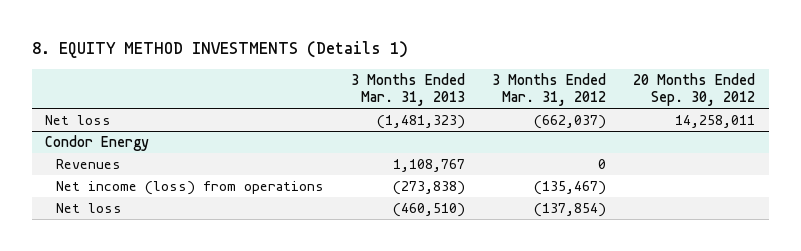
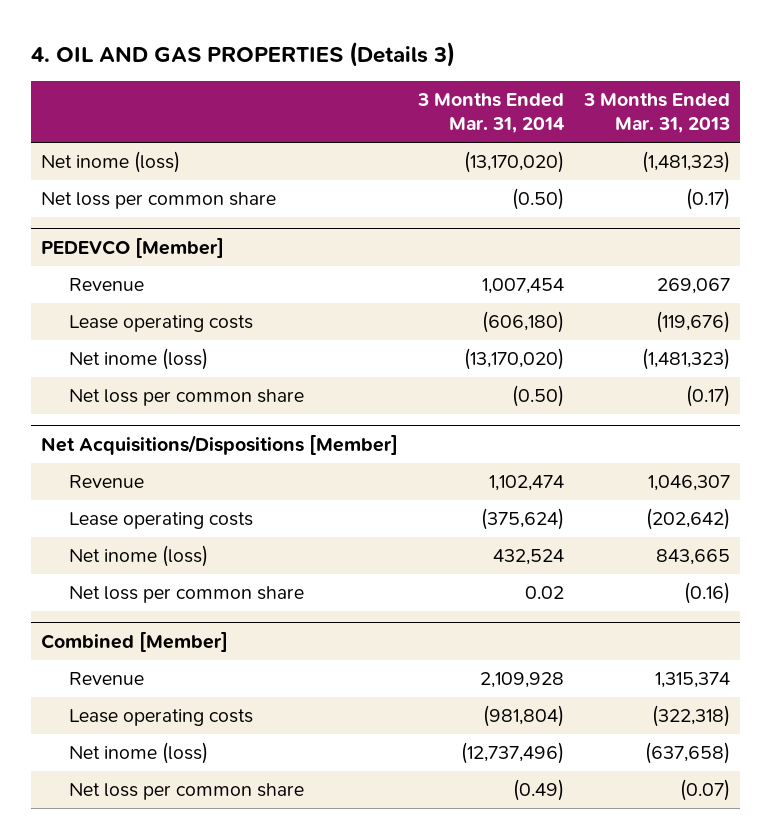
- 8. EQUITY METHOD INVESTMENTS (Details 1)
+ 4. OIL AND GAS PROPERTIES (Details 3)
- | 3 Months Ended Mar. 31, 2013 | 3 Months Ended Mar. 31, 2012 | 20 Months Ended Sep. 30, 2012
+ | 3 Months Ended Mar. 31, 2014 | 3 Months Ended Mar. 31, 2013
- Net loss | (1,481,323) | (662,037) | 14,258,011
- Condor Energy
- Revenues | 1,108,767 | 0 |
- Net income (loss) from operations | (273,838) | (135,467) |
- Net loss | (460,510) | (137,854) |
+ Net inome (loss) | (13,170,020) | (1,481,323)
+ Net loss per common share | (0.50) | (0.17)
+ PEDEVCO [Member]
+ Revenue | 1,007,454 | 269,067
+ Lease operating costs | (606,180) | (119,676)
+ Net inome (loss) | (13,170,020) | (1,481,323)
+ Net loss per common share | (0.50) | (0.17)
+ Net Acquisitions/Dispositions [Member]
+ Revenue | 1,102,474 | 1,046,307
+ Lease operating costs | (375,624) | (202,642)
+ Net inome (loss) | 432,524 | 843,665
+ Net loss per common share | 0.02 | (0.16)
+ Combined [Member]
+ Revenue | 2,109,928 | 1,315,374
+ Lease operating costs | (981,804) | (322,318)
+ Net inome (loss) | (12,737,496) | (637,658)
+ Net loss per common share | (0.49) | (0.07)

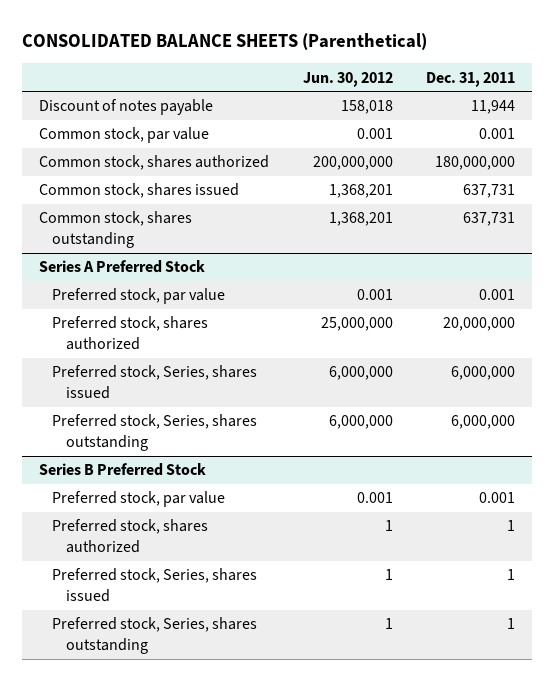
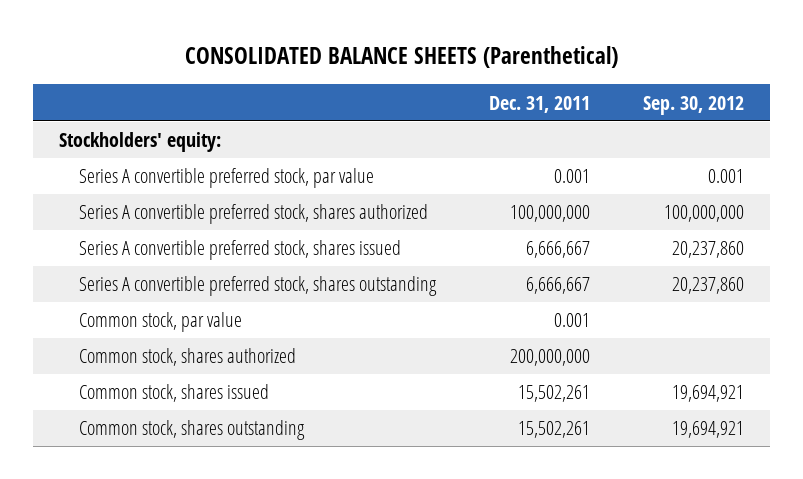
- | Jun. 30, 2012 | Dec. 31, 2011
+ | Dec. 31, 2011 | Sep. 30, 2012
- Discount of notes payable | 158,018 | 11,944
+ Stockholders' equity:
+ Series A convertible preferred stock, par value | 0.001 | 0.001
+ Series A convertible preferred stock, shares authorized | 100,000,000 | 100,000,000
+ Series A convertible preferred stock, shares issued | 6,666,667 | 20,237,860
+ Series A convertible preferred stock, shares outstanding | 6,666,667 | 20,237,860
- Common stock, shares authorized | 200,000,000 | 180,000,000
- Common stock, shares issued | 1,368,201 | 637,731
- Common stock, shares outstanding | 1,368,201 | 637,731
- Series A Preferred Stock
- Preferred stock, par value | 0.001 | 0.001
- Preferred stock, shares authorized | 25,000,000 | 20,000,000
- Preferred stock, Series, shares issued | 6,000,000 | 6,000,000
- Preferred stock, Series, shares outstanding | 6,000,000 | 6,000,000
- Series B Preferred Stock
- Preferred stock, par value | 0.001 | 0.001
- Preferred stock, shares authorized | 1 | 1
- Preferred stock, Series, shares issued | 1 | 1
- Preferred stock, Series, shares outstanding | 1 | 1
+ Common stock, shares authorized | 200,000,000 |
+ Common stock, shares issued | 15,502,261 | 19,694,921
+ Common stock, shares outstanding | 15,502,261 | 19,694,921

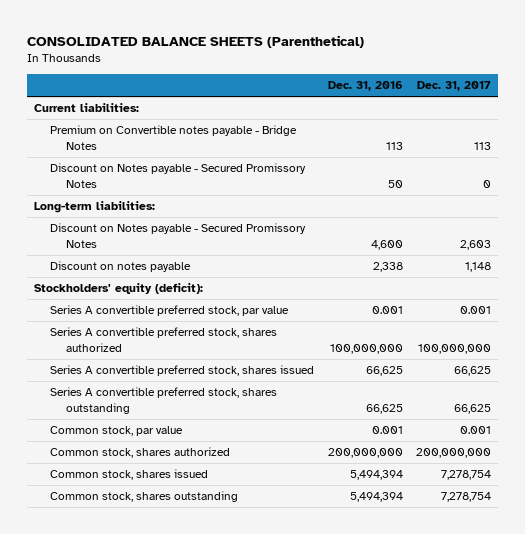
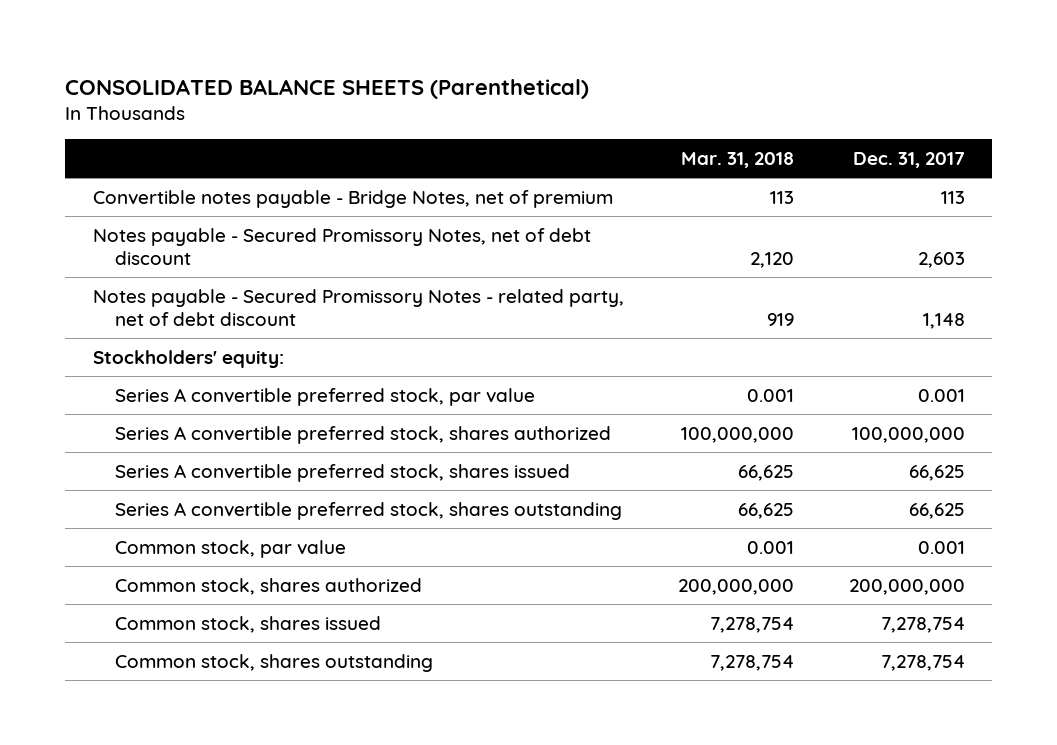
- | Dec. 31, 2016 | Dec. 31, 2017
+ | Mar. 31, 2018 | Dec. 31, 2017
- Current liabilities:
- Premium on Convertible notes payable - Bridge Notes | 113 | 113
- Discount on Notes payable - Secured Promissory Notes | 50 | 0
- Long-term liabilities:
- Discount on Notes payable - Secured Promissory Notes | 4,600 | 2,603
- Discount on notes payable | 2,338 | 1,148
- Stockholders' equity (deficit):
+ Convertible notes payable - Bridge Notes, net of premium | 113 | 113
+ Notes payable - Secured Promissory Notes, net of debt discount | 2,120 | 2,603
+ Notes payable - Secured Promissory Notes - related party, net of debt discount | 919 | 1,148
+ Stockholders' equity:

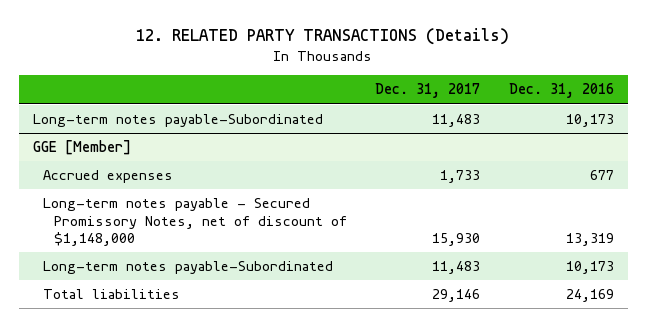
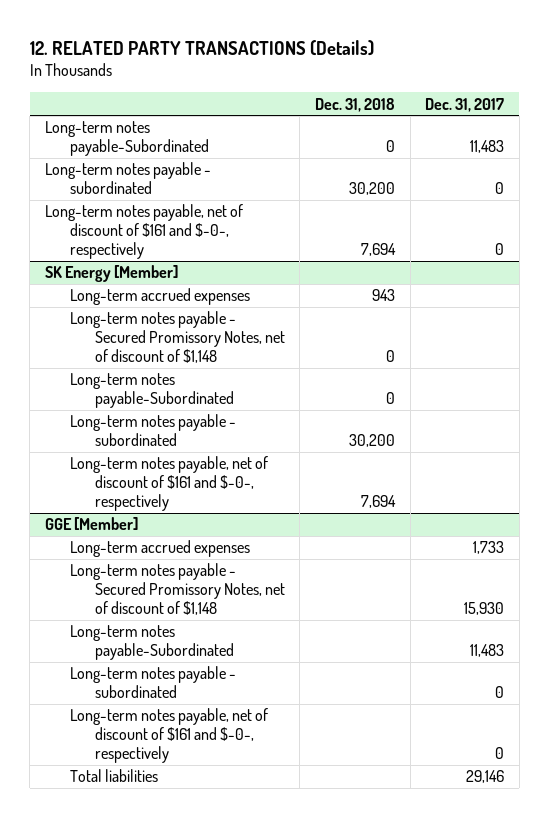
- | Dec. 31, 2017 | Dec. 31, 2016
+ | Dec. 31, 2018 | Dec. 31, 2017
+ Long-term notes payable - subordinated | 30,200 | 0
+ Long-term notes payable, net of discount of $161 and $-0-, respectively | 7,694 | 0
+ SK Energy [Member]
+ Long-term accrued expenses | 943 |
+ Long-term notes payable - Secured Promissory Notes, net of discount of $1,148 | 0 |
+ Long-term notes payable-Subordinated | 0 |
+ Long-term notes payable - subordinated | 30,200 |
+ Long-term notes payable, net of discount of $161 and $-0-, respectively | 7,694 |
@ GGE [Member]
- Accrued expenses | 1,733 | 677
- Long-term notes payable - Secured Promissory Notes, net of discount of $1,148,000 | 15,930 | 13,319
+ Long-term accrued expenses | | 1,733
+ Long-term notes payable - Secured Promissory Notes, net of discount of $1,148 | | 15,930
+ Long-term notes payable - subordinated | | 0
+ Long-term notes payable, net of discount of $161 and $-0-, respectively | | 0

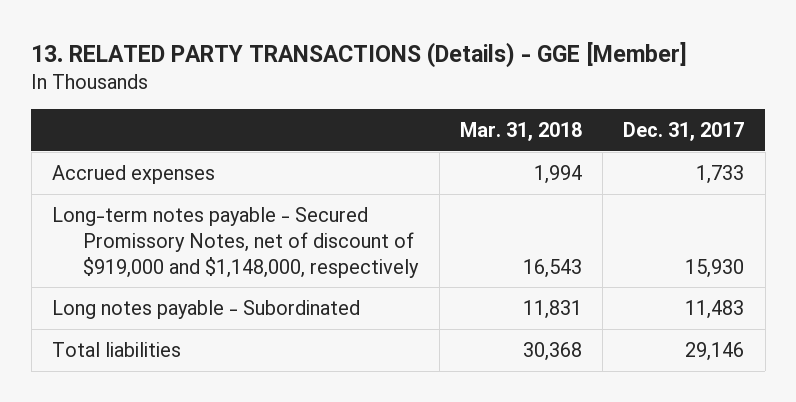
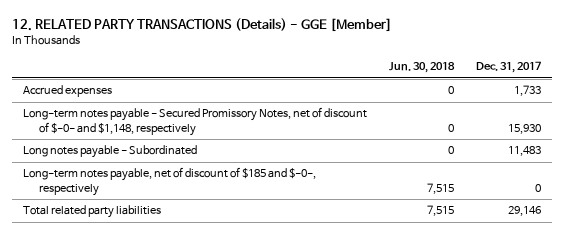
- 13. RELATED PARTY TRANSACTIONS (Details) - GGE [Member]
+ 12. RELATED PARTY TRANSACTIONS (Details) - GGE [Member]
- | Mar. 31, 2018 | Dec. 31, 2017
+ | Jun. 30, 2018 | Dec. 31, 2017
- Long-term notes payable - Secured Promissory Notes, net of discount of $919,000 and $1,148,000, respectively | 16,543 | 15,930
+ Long-term notes payable - Secured Promissory Notes, net of discount of $-0- and $1,148, respectively | 0 | 15,930
- Total liabilities | 30,368 | 29,146
+ Long-term notes payable, net of discount of $185 and $-0-, respectively | 7,515 | 0
+ Total related party liabilities | 7,515 | 29,146

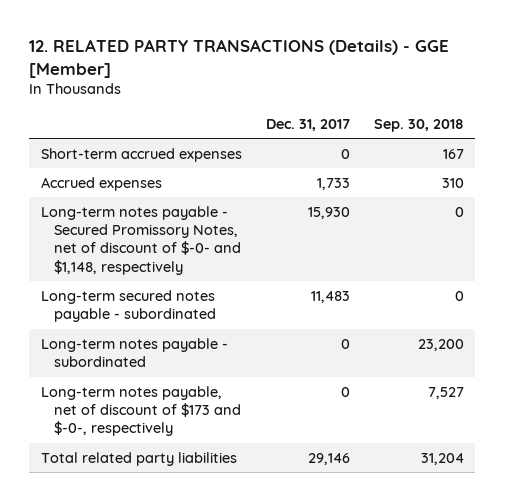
- | Jun. 30, 2018 | Dec. 31, 2017
+ | Dec. 31, 2017 | Sep. 30, 2018
+ Short-term accrued expenses | 0 | 167
- Long notes payable - Subordinated | 0 | 11,483
- Long-term notes payable, net of discount of $185 and $-0-, respectively | 7,515 | 0
+ Long-term secured notes payable - subordinated | 11,483 | 0
+ Long-term notes payable - subordinated | 0 | 23,200
+ Long-term notes payable, net of discount of $173 and $-0-, respectively | 0 | 7,527

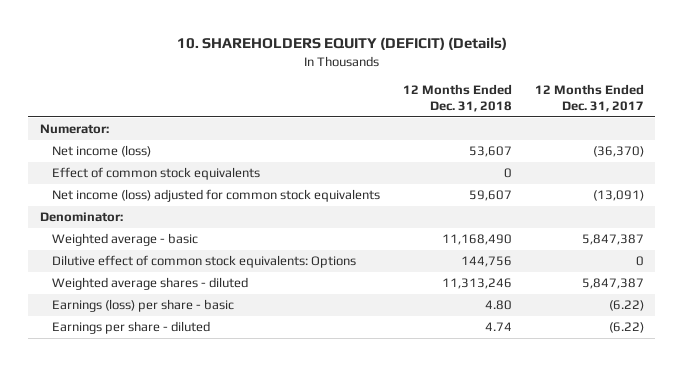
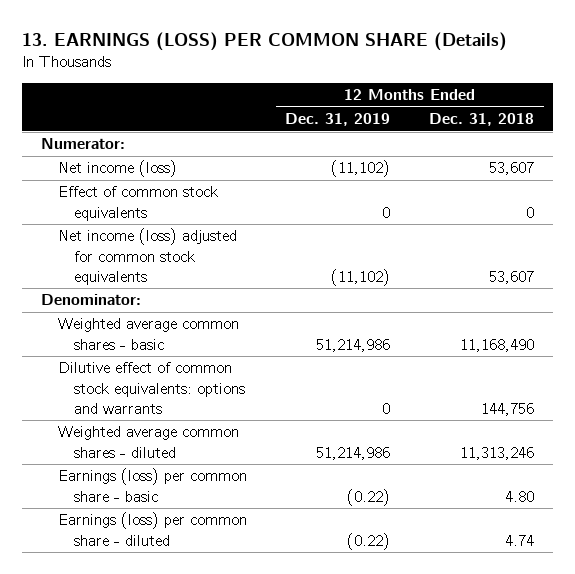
- 10. SHAREHOLDERS EQUITY (DEFICIT) (Details)
+ 13. EARNINGS (LOSS) PER COMMON SHARE (Details)
- | 12 Months Ended Dec. 31, 2018 | 12 Months Ended Dec. 31, 2017
+ | 12 Months Ended Dec. 31, 2019 | 12 Months Ended Dec. 31, 2018
- Net income (loss) adjusted for common stock equivalents | 59,607 | (13,091)
+ Net income (loss) adjusted for common stock equivalents | (11,102) | 53,607
- Weighted average - basic | 11,168,490 | 5,847,387
- Dilutive effect of common stock equivalents: Options | 144,756 | 0
- Weighted average shares - diluted | 11,313,246 | 5,847,387
- Earnings (loss) per share - basic | 4.80 | (6.22)
- Earnings per share - diluted | 4.74 | (6.22)
+ Weighted average common shares - basic | 51,214,986 | 11,168,490
+ Dilutive effect of common stock equivalents: options and warrants | 0 | 144,756
+ Weighted average common shares - diluted | 51,214,986 | 11,313,246
+ Earnings (loss) per common share - basic | (0.22) | 4.80
+ Earnings (loss) per common share - diluted | (0.22) | 4.74

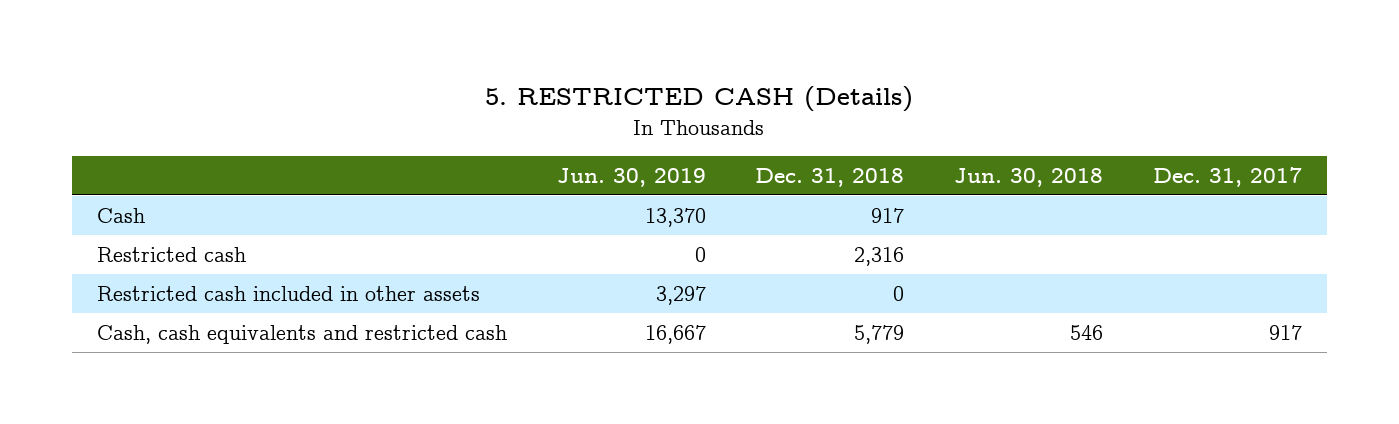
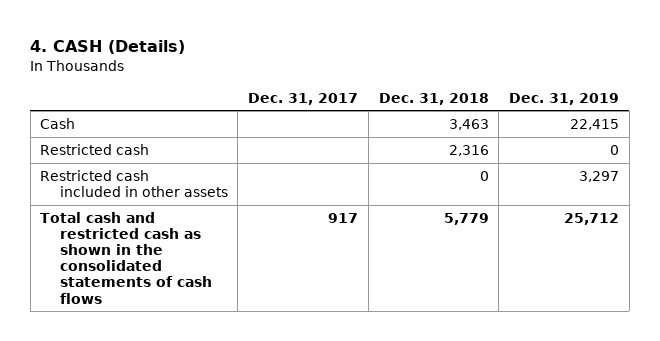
- 5. RESTRICTED CASH (Details)
+ 4. CASH (Details)
- | Jun. 30, 2019 | Dec. 31, 2018 | Jun. 30, 2018 | Dec. 31, 2017
+ | Dec. 31, 2017 | Dec. 31, 2018 | Dec. 31, 2019
- Cash | 13,370 | 917 | |
+ Cash | | 3,463 | 22,415
- Cash, cash equivalents and restricted cash | 16,667 | 5,779 | 546 | 917
+ Total cash and restricted cash as shown in the consolidated statements of cash flows | 917 | 5,779 | 25,712

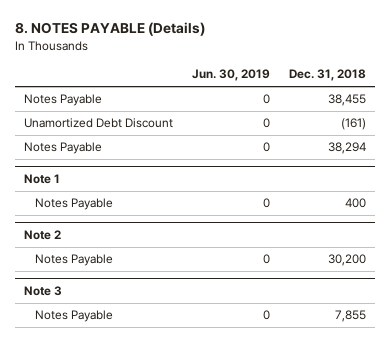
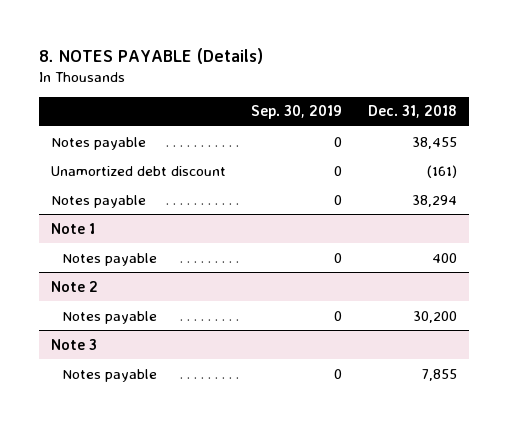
- | Jun. 30, 2019 | Dec. 31, 2018
+ | Sep. 30, 2019 | Dec. 31, 2018
- Notes Payable | 0 | 38,455
- Unamortized Debt Discount | 0 | (161)
- Notes Payable | 0 | 38,294
+ Notes payable | 0 | 38,455
+ Unamortized debt discount | 0 | (161)
+ Notes payable | 0 | 38,294
@ Note 1
- Notes Payable | 0 | 400
+ Notes payable | 0 | 400
@ Note 2
- Notes Payable | 0 | 30,200
+ Notes payable | 0 | 30,200
@ Note 3
- Notes Payable | 0 | 7,855
+ Notes payable | 0 | 7,855

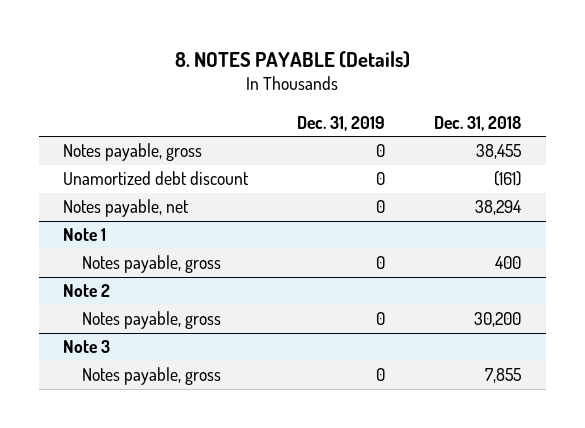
- | Sep. 30, 2019 | Dec. 31, 2018
+ | Dec. 31, 2019 | Dec. 31, 2018
- Notes payable | 0 | 38,455
+ Notes payable, gross | 0 | 38,455
- Notes payable | 0 | 38,294
+ Notes payable, net | 0 | 38,294
@ Note 1
- Notes payable | 0 | 400
+ Notes payable, gross | 0 | 400
@ Note 2
- Notes payable | 0 | 30,200
+ Notes payable, gross | 0 | 30,200
@ Note 3
- Notes payable | 0 | 7,855
+ Notes payable, gross | 0 | 7,855

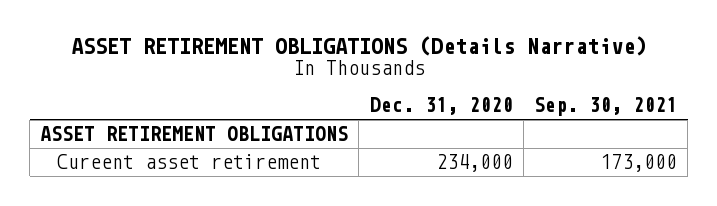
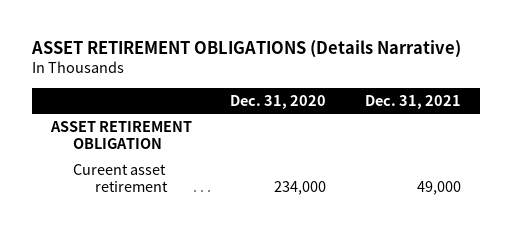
- | Dec. 31, 2020 | Sep. 30, 2021
+ | Dec. 31, 2020 | Dec. 31, 2021
- ASSET RETIREMENT OBLIGATIONS
+ ASSET RETIREMENT OBLIGATION

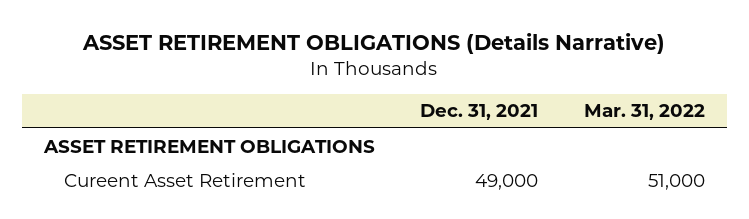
- | Dec. 31, 2020 | Dec. 31, 2021
+ | Dec. 31, 2021 | Mar. 31, 2022
- ASSET RETIREMENT OBLIGATION
- Cureent asset retirement | 234,000 | 49,000
+ ASSET RETIREMENT OBLIGATIONS
+ Cureent Asset Retirement | 49,000 | 51,000

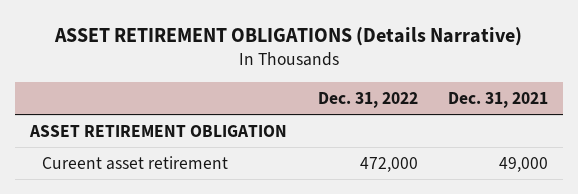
- | Dec. 31, 2021 | Mar. 31, 2022
+ | Dec. 31, 2022 | Dec. 31, 2021
- ASSET RETIREMENT OBLIGATIONS
- Cureent Asset Retirement | 49,000 | 51,000
+ ASSET RETIREMENT OBLIGATION
+ Cureent asset retirement | 472,000 | 49,000

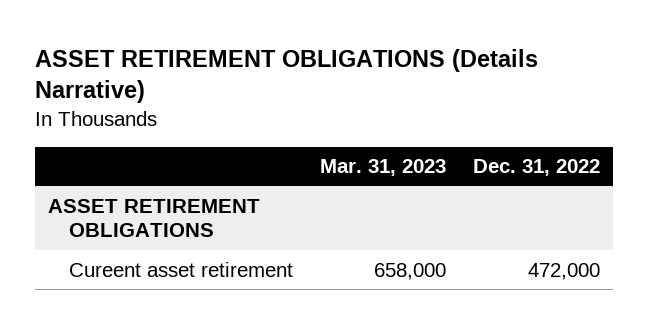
- | Dec. 31, 2022 | Dec. 31, 2021
+ | Mar. 31, 2023 | Dec. 31, 2022
- ASSET RETIREMENT OBLIGATION
+ ASSET RETIREMENT OBLIGATIONS

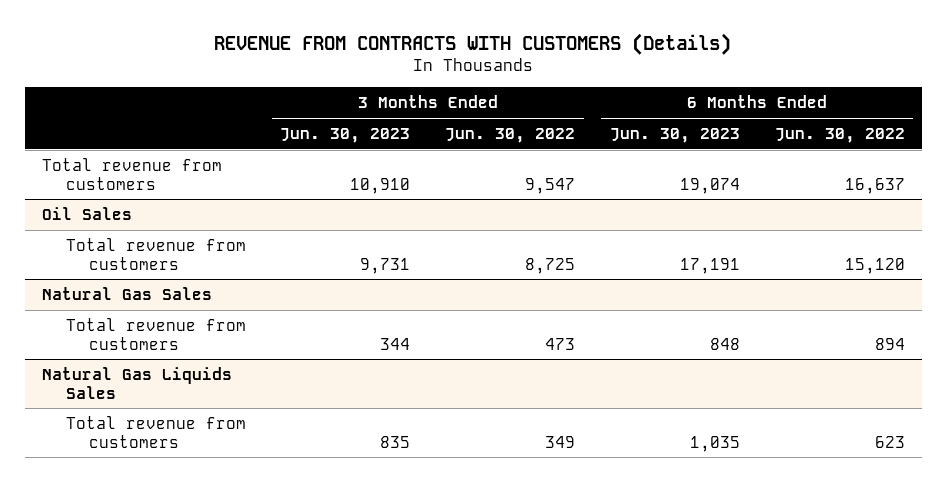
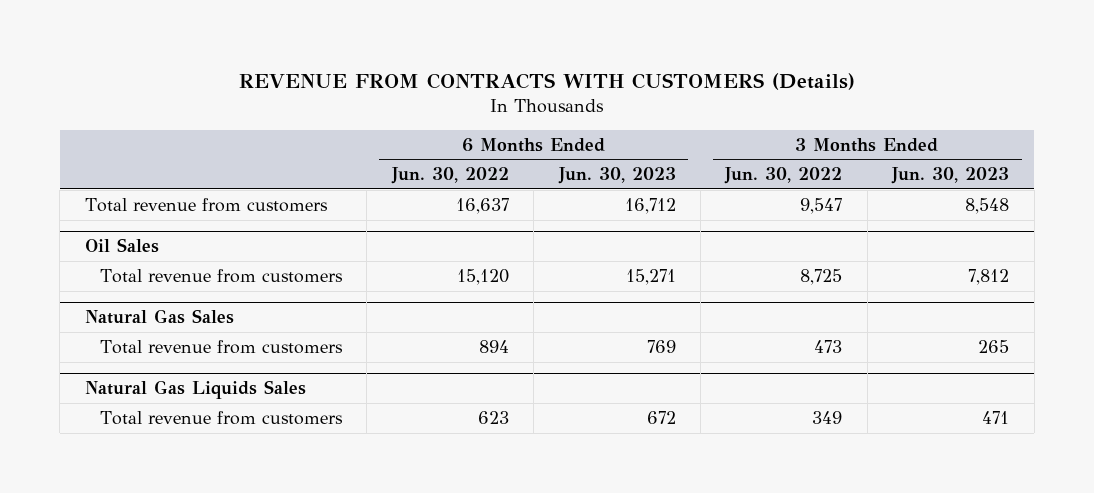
- | 3 Months Ended Jun. 30, 2023 | 3 Months Ended Jun. 30, 2022 | 6 Months Ended Jun. 30, 2023 | 6 Months Ended Jun. 30, 2022
+ | 6 Months Ended Jun. 30, 2022 | 6 Months Ended Jun. 30, 2023 | 3 Months Ended Jun. 30, 2022 | 3 Months Ended Jun. 30, 2023
- Total revenue from customers | 10,910 | 9,547 | 19,074 | 16,637
+ Total revenue from customers | 16,637 | 16,712 | 9,547 | 8,548
@ Oil Sales
- Total revenue from customers | 9,731 | 8,725 | 17,191 | 15,120
+ Total revenue from customers | 15,120 | 15,271 | 8,725 | 7,812
@ Natural Gas Sales
- Total revenue from customers | 344 | 473 | 848 | 894
+ Total revenue from customers | 894 | 769 | 473 | 265
@ Natural Gas Liquids Sales
- Total revenue from customers | 835 | 349 | 1,035 | 623
+ Total revenue from customers | 623 | 672 | 349 | 471

